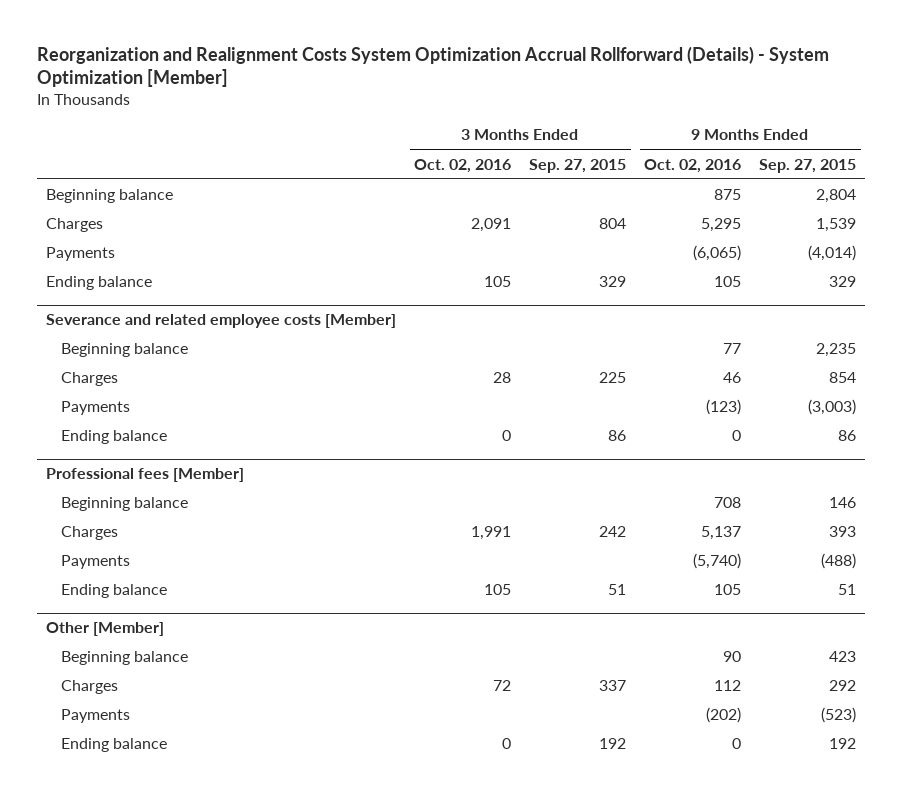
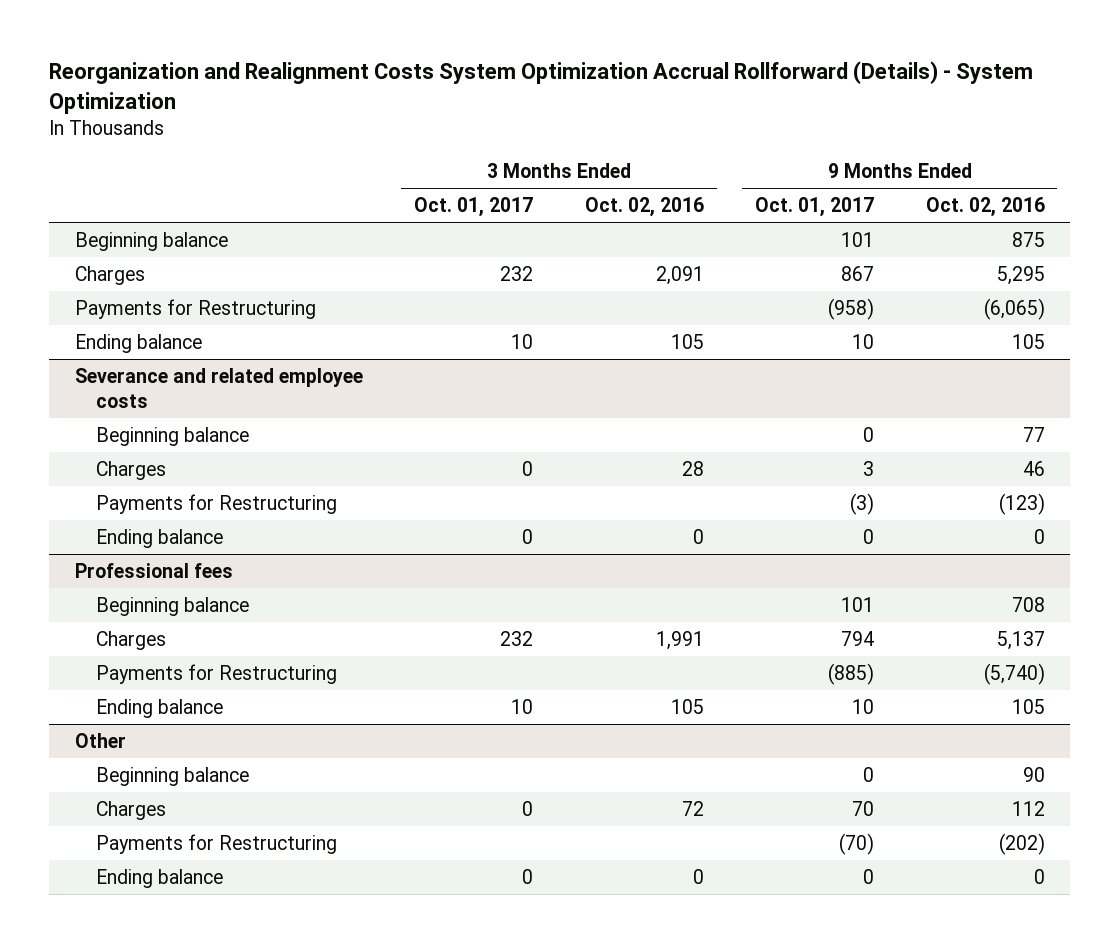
- Reorganization and Realignment Costs System Optimization Accrual Rollforward (Details) - System Optimization [Member]
+ Reorganization and Realignment Costs System Optimization Accrual Rollforward (Details) - System Optimization
- | 3 Months Ended Oct. 02, 2016 | 3 Months Ended Sep. 27, 2015 | 9 Months Ended Oct. 02, 2016 | 9 Months Ended Sep. 27, 2015
+ | 3 Months Ended Oct. 01, 2017 | 3 Months Ended Oct. 02, 2016 | 9 Months Ended Oct. 01, 2017 | 9 Months Ended Oct. 02, 2016
- Payments | | | (6,065) | (4,014)
+ Payments for Restructuring | | | (958) | (6,065)
- Severance and related employee costs [Member]
+ Severance and related employee costs
- Payments | | | (123) | (3,003)
+ Payments for Restructuring | | | (3) | (123)
- Professional fees [Member]
+ Professional fees
- Payments | | | (5,740) | (488)
+ Payments for Restructuring | | | (885) | (5,740)
- Other [Member]
+ Other
- Payments | | | (202) | (523)
+ Payments for Restructuring | | | (70) | (202)

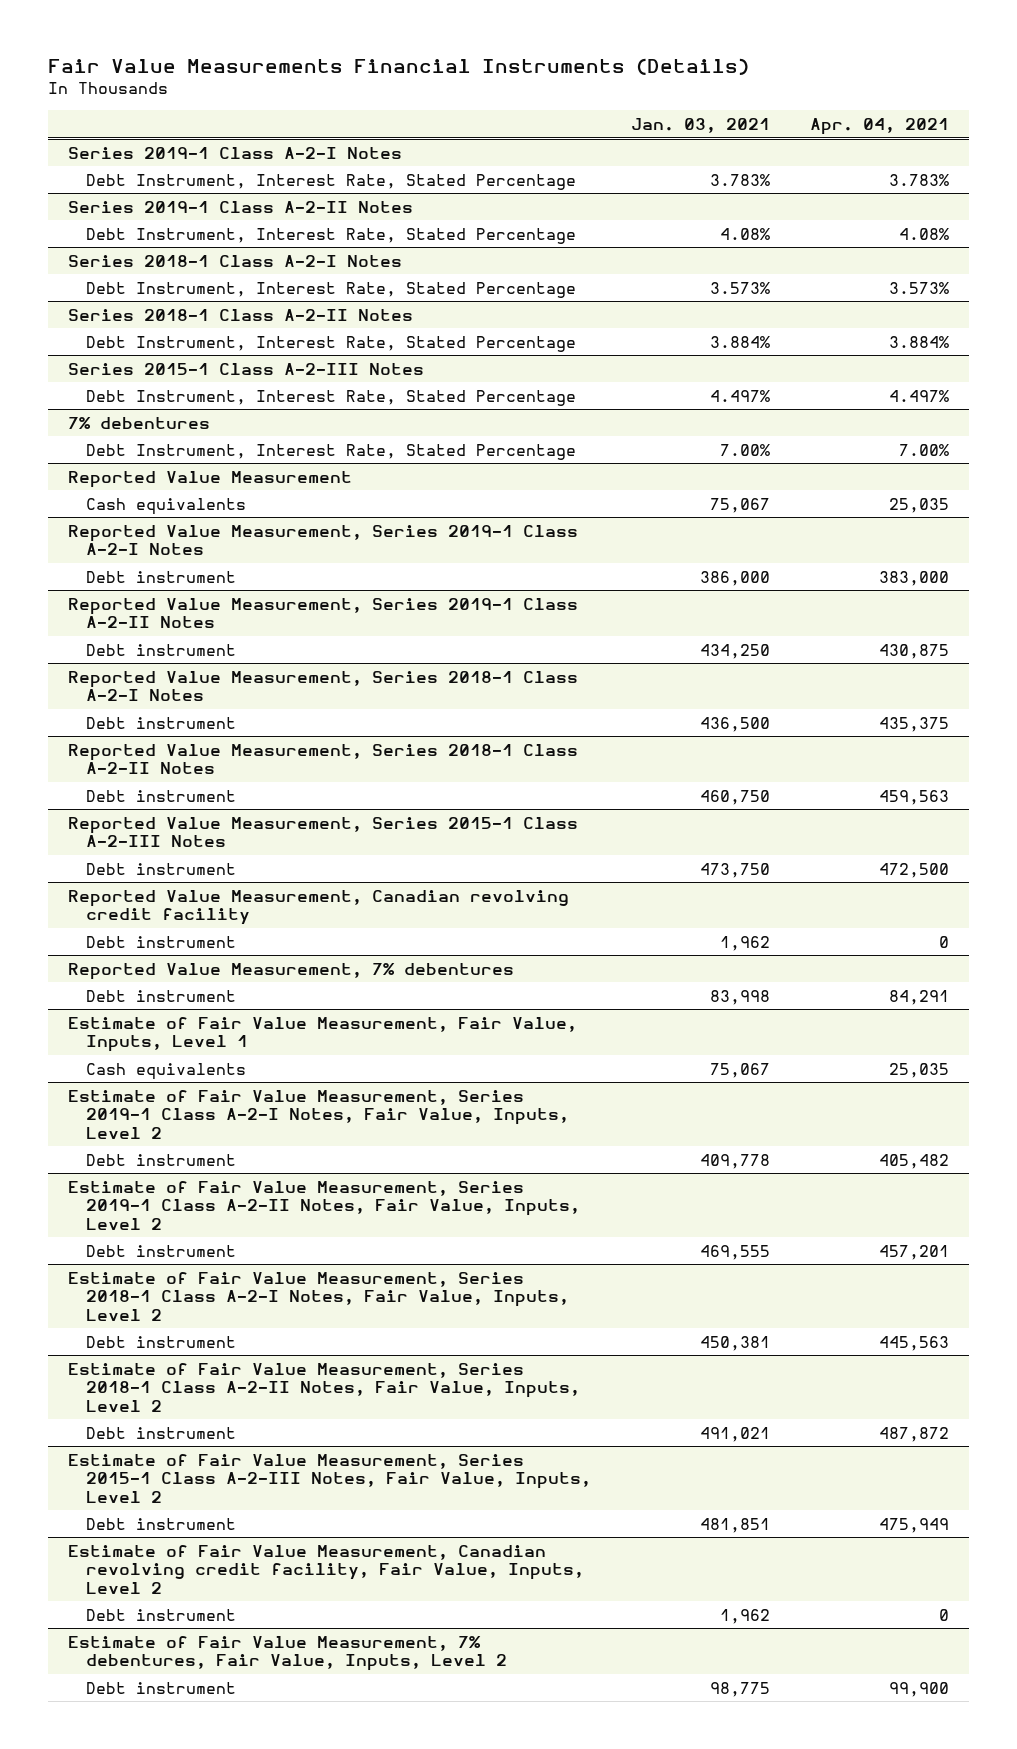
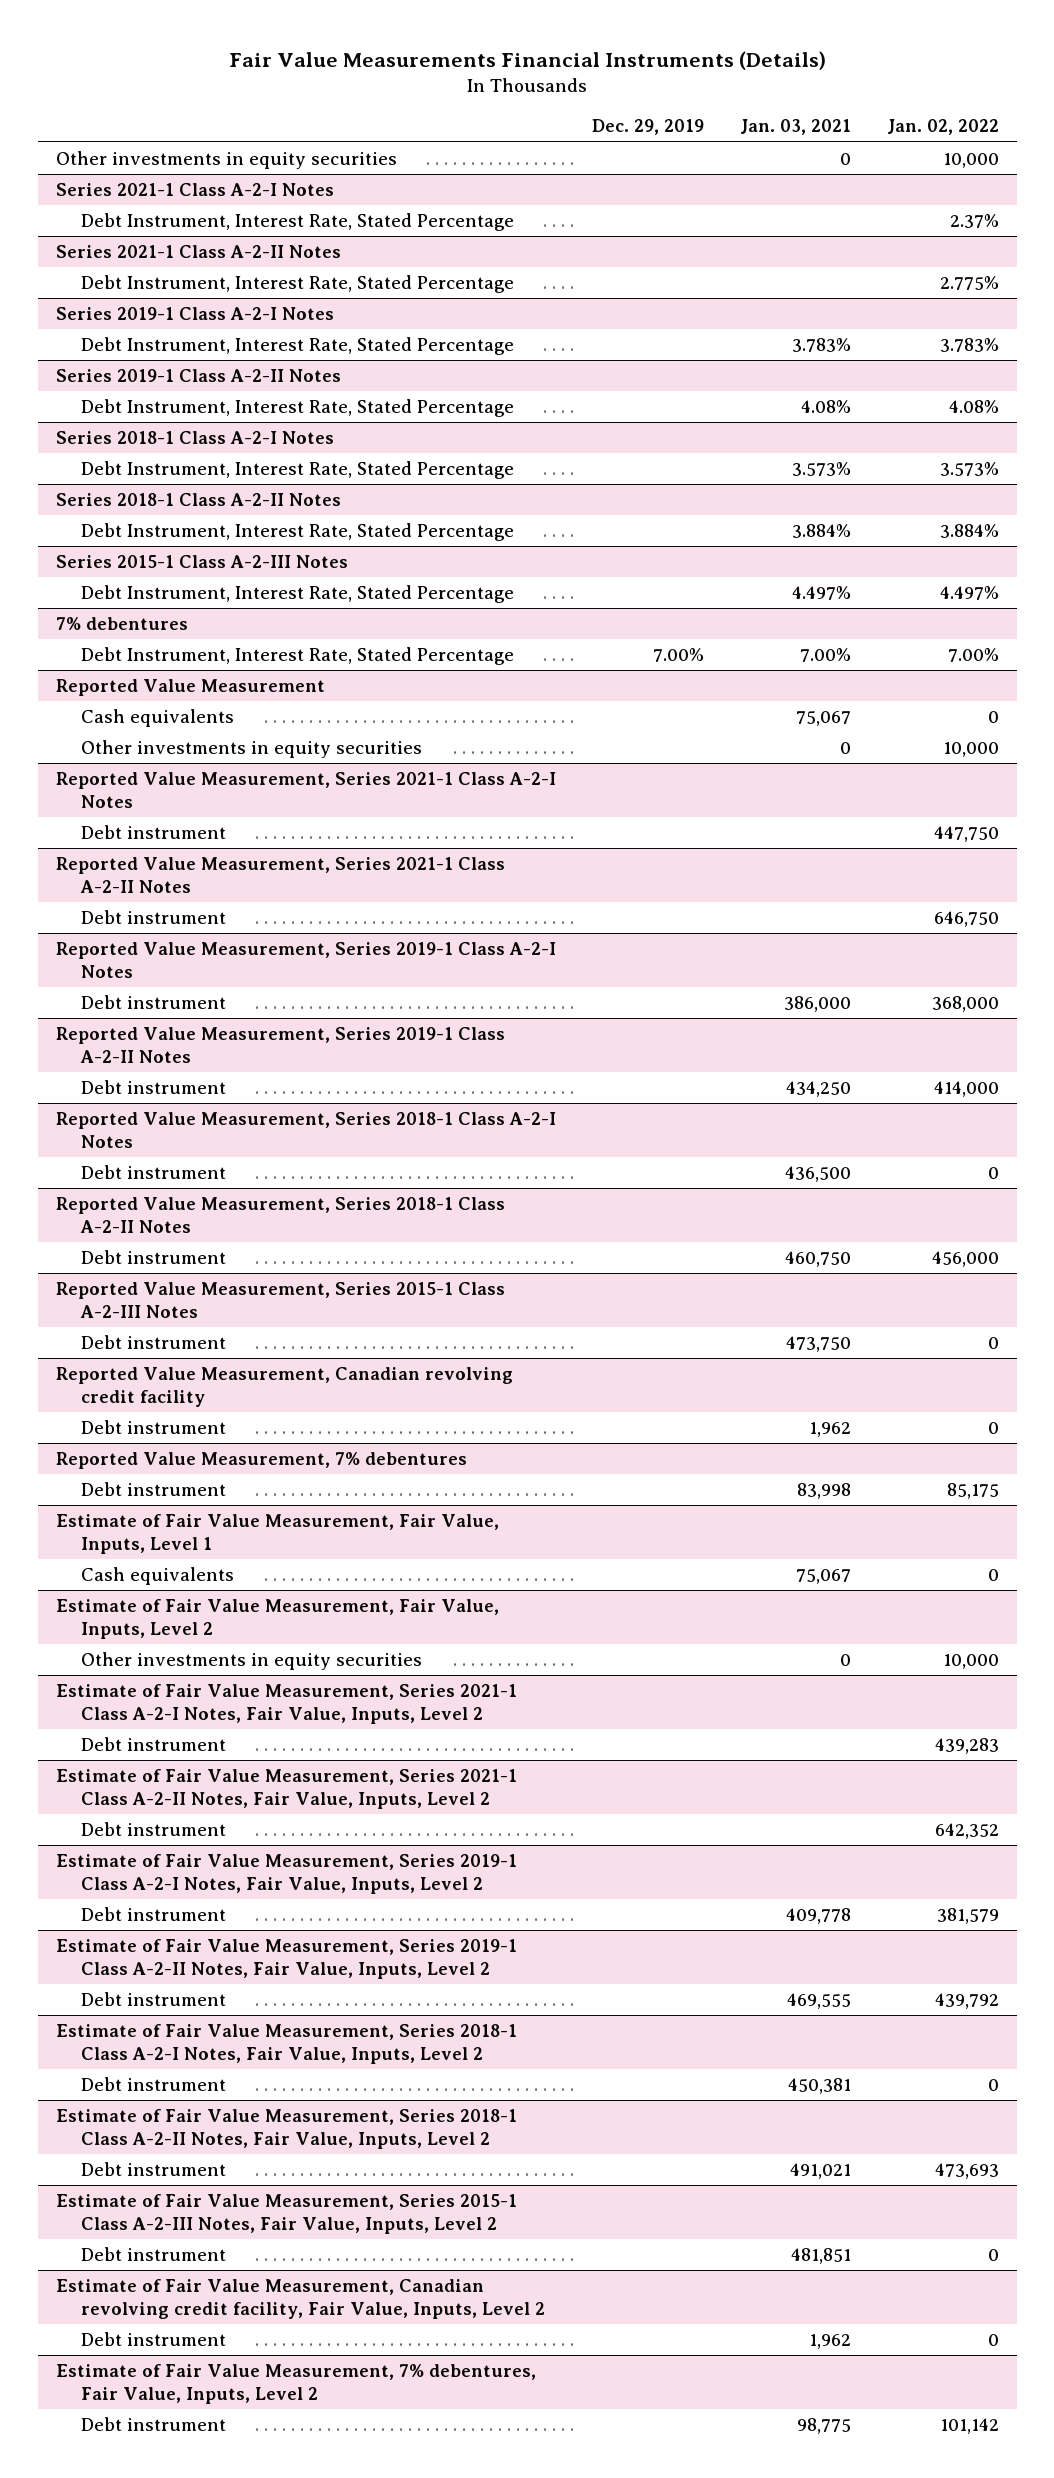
- | Jan. 03, 2021 | Apr. 04, 2021
+ | Dec. 29, 2019 | Jan. 03, 2021 | Jan. 02, 2022
+ Other investments in equity securities | | 0 | 10,000
+ Series 2021-1 Class A-2-I Notes
+ Debt Instrument, Interest Rate, Stated Percentage | | | 2.37%
+ Series 2021-1 Class A-2-II Notes
+ Debt Instrument, Interest Rate, Stated Percentage | | | 2.775%
@ Reported Value Measurement
+ Other investments in equity securities | | 0 | 10,000
+ Reported Value Measurement, Series 2021-1 Class A-2-I Notes
+ Debt instrument | | | 447,750
+ Reported Value Measurement, Series 2021-1 Class A-2-II Notes
+ Debt instrument | | | 646,750
+ Estimate of Fair Value Measurement, Fair Value, Inputs, Level 2
+ Other investments in equity securities | | 0 | 10,000
+ Estimate of Fair Value Measurement, Series 2021-1 Class A-2-I Notes, Fair Value, Inputs, Level 2
+ Debt instrument | | | 439,283
+ Estimate of Fair Value Measurement, Series 2021-1 Class A-2-II Notes, Fair Value, Inputs, Level 2
+ Debt instrument | | | 642,352

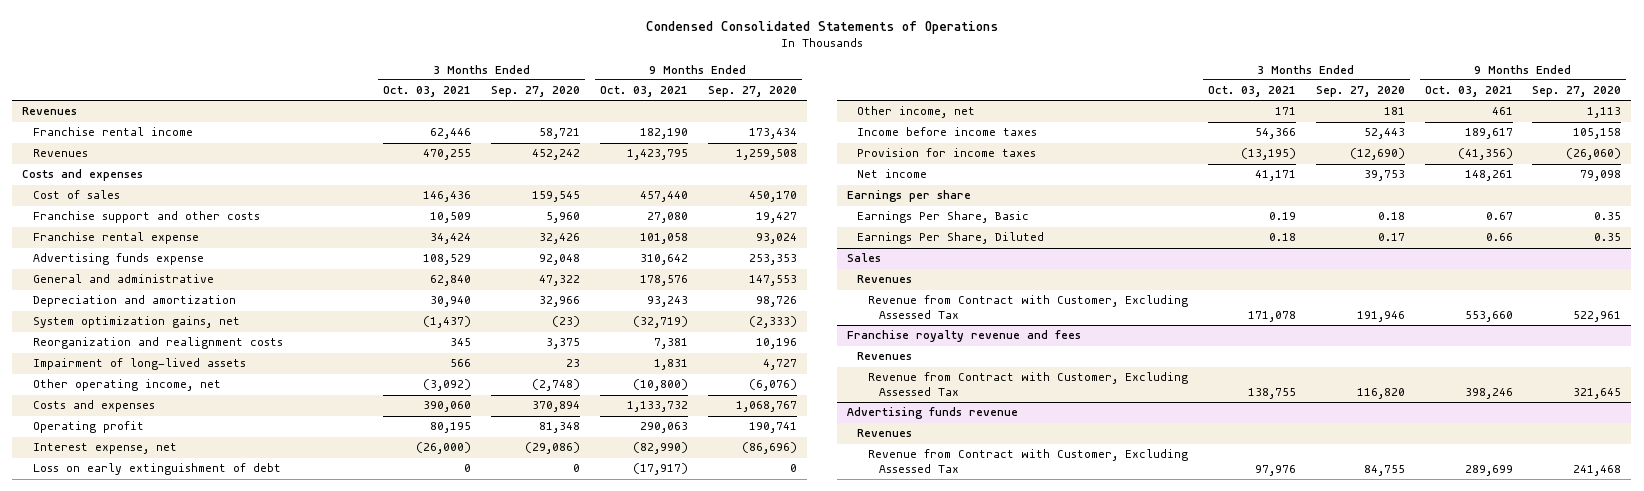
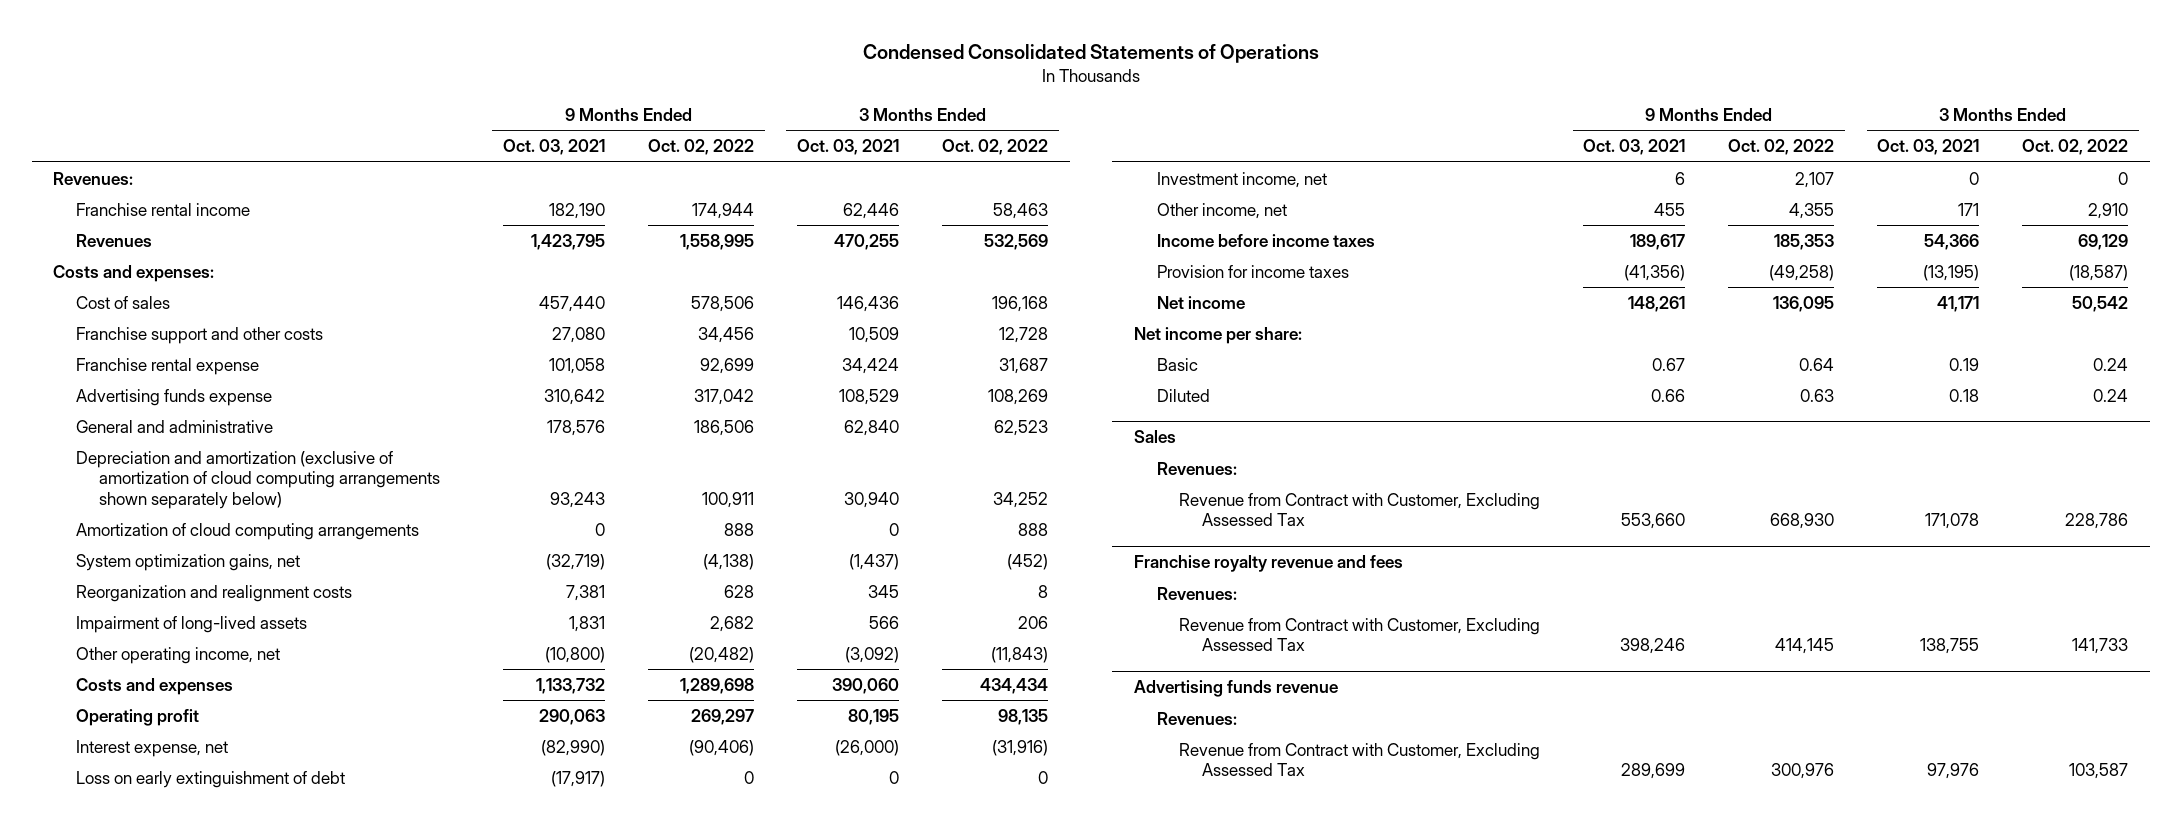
- | 3 Months Ended Oct. 03, 2021 | 3 Months Ended Sep. 27, 2020 | 9 Months Ended Oct. 03, 2021 | 9 Months Ended Sep. 27, 2020
+ | 9 Months Ended Oct. 03, 2021 | 9 Months Ended Oct. 02, 2022 | 3 Months Ended Oct. 03, 2021 | 3 Months Ended Oct. 02, 2022
- Revenues
+ Revenues:
- Costs and expenses
+ Costs and expenses:
- Depreciation and amortization | 30,940 | 32,966 | 93,243 | 98,726
+ Depreciation and amortization (exclusive of amortization of cloud computing arrangements shown separately below) | 93,243 | 100,911 | 30,940 | 34,252
+ Amortization of cloud computing arrangements | 0 | 888 | 0 | 888
- Other income, net | 171 | 181 | 461 | 1,113
+ Investment income, net | 6 | 2,107 | 0 | 0
+ Other income, net | 455 | 4,355 | 171 | 2,910
- Earnings per share
- Earnings Per Share, Basic | 0.19 | 0.18 | 0.67 | 0.35
- Earnings Per Share, Diluted | 0.18 | 0.17 | 0.66 | 0.35
+ Net income per share:
+ Basic | 0.67 | 0.64 | 0.19 | 0.24
+ Diluted | 0.66 | 0.63 | 0.18 | 0.24
@ Sales
- Revenues
+ Revenues:
@ Franchise royalty revenue and fees
- Revenues
+ Revenues:
@ Advertising funds revenue
- Revenues
+ Revenues:

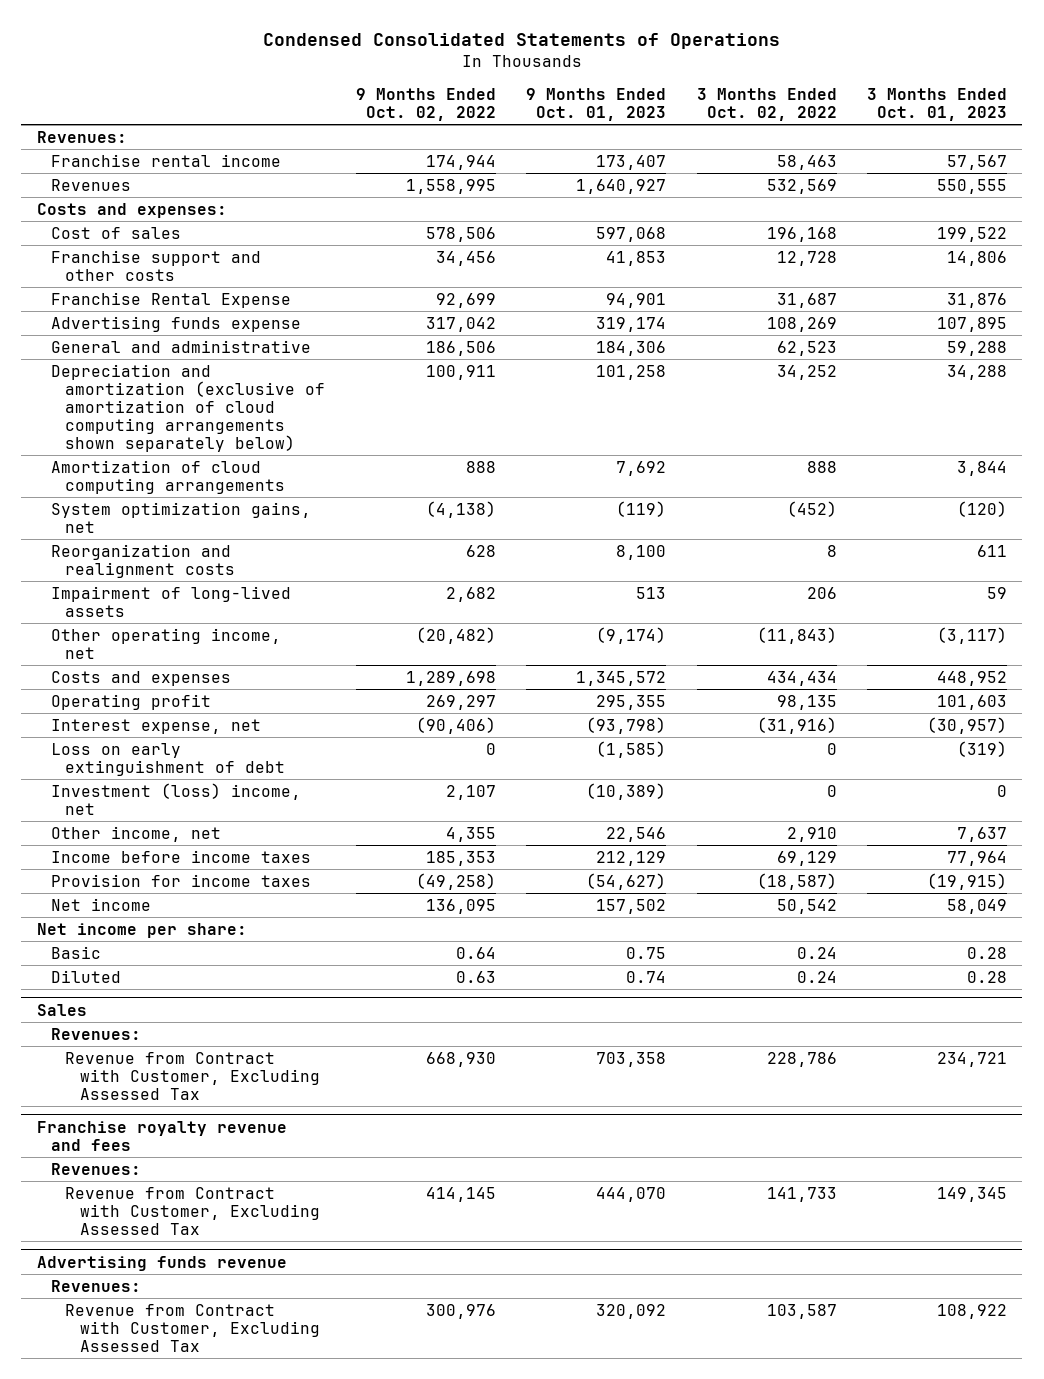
- | 9 Months Ended Oct. 03, 2021 | 9 Months Ended Oct. 02, 2022 | 3 Months Ended Oct. 03, 2021 | 3 Months Ended Oct. 02, 2022
+ | 9 Months Ended Oct. 02, 2022 | 9 Months Ended Oct. 01, 2023 | 3 Months Ended Oct. 02, 2022 | 3 Months Ended Oct. 01, 2023
- Franchise rental expense | 101,058 | 92,699 | 34,424 | 31,687
+ Franchise Rental Expense | 92,699 | 94,901 | 31,687 | 31,876
- Investment income, net | 6 | 2,107 | 0 | 0
+ Investment (loss) income, net | 2,107 | (10,389) | 0 | 0

